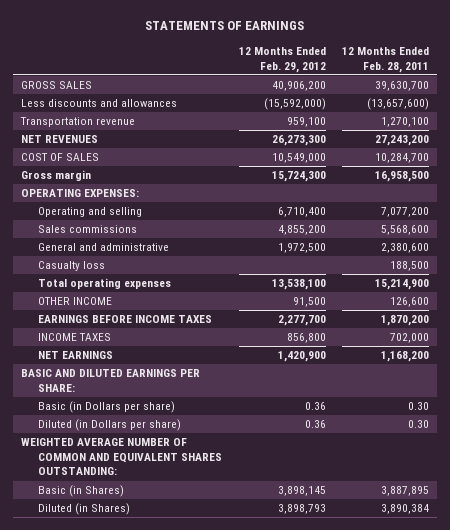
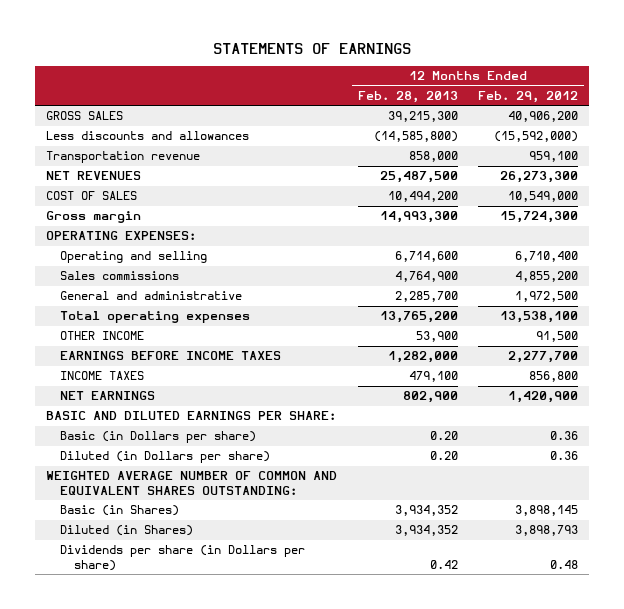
- | 12 Months Ended Feb. 29, 2012 | 12 Months Ended Feb. 28, 2011
+ | 12 Months Ended Feb. 28, 2013 | 12 Months Ended Feb. 29, 2012
- Casualty loss | | 188,500
+ Dividends per share (in Dollars per share) | 0.42 | 0.48

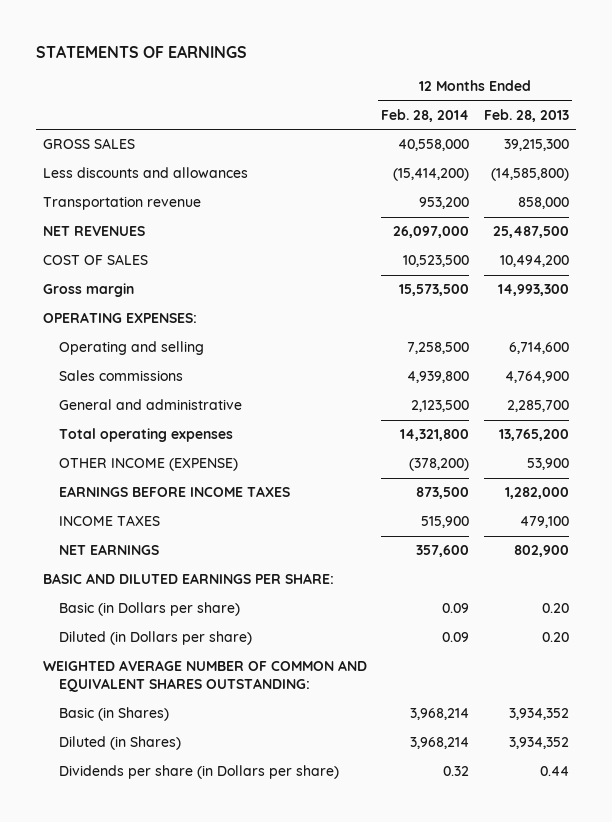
- | 12 Months Ended Feb. 28, 2013 | 12 Months Ended Feb. 29, 2012
+ | 12 Months Ended Feb. 28, 2014 | 12 Months Ended Feb. 28, 2013
- OTHER INCOME | 53,900 | 91,500
+ OTHER INCOME (EXPENSE) | (378,200) | 53,900
- Dividends per share (in Dollars per share) | 0.42 | 0.48
+ Dividends per share (in Dollars per share) | 0.32 | 0.44

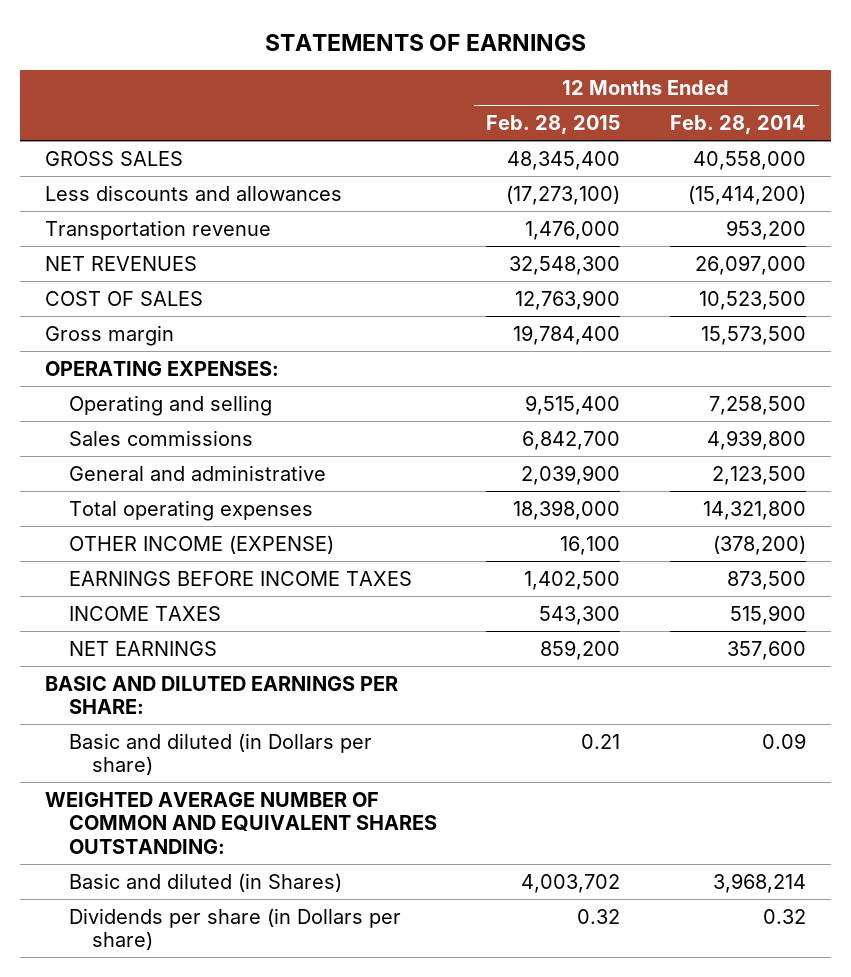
- | 12 Months Ended Feb. 28, 2014 | 12 Months Ended Feb. 28, 2013
+ | 12 Months Ended Feb. 28, 2015 | 12 Months Ended Feb. 28, 2014
- Basic (in Dollars per share) | 0.09 | 0.20
- Diluted (in Dollars per share) | 0.09 | 0.20
+ Basic and diluted (in Dollars per share) | 0.21 | 0.09
- Basic (in Shares) | 3,968,214 | 3,934,352
- Diluted (in Shares) | 3,968,214 | 3,934,352
+ Basic and diluted (in Shares) | 4,003,702 | 3,968,214

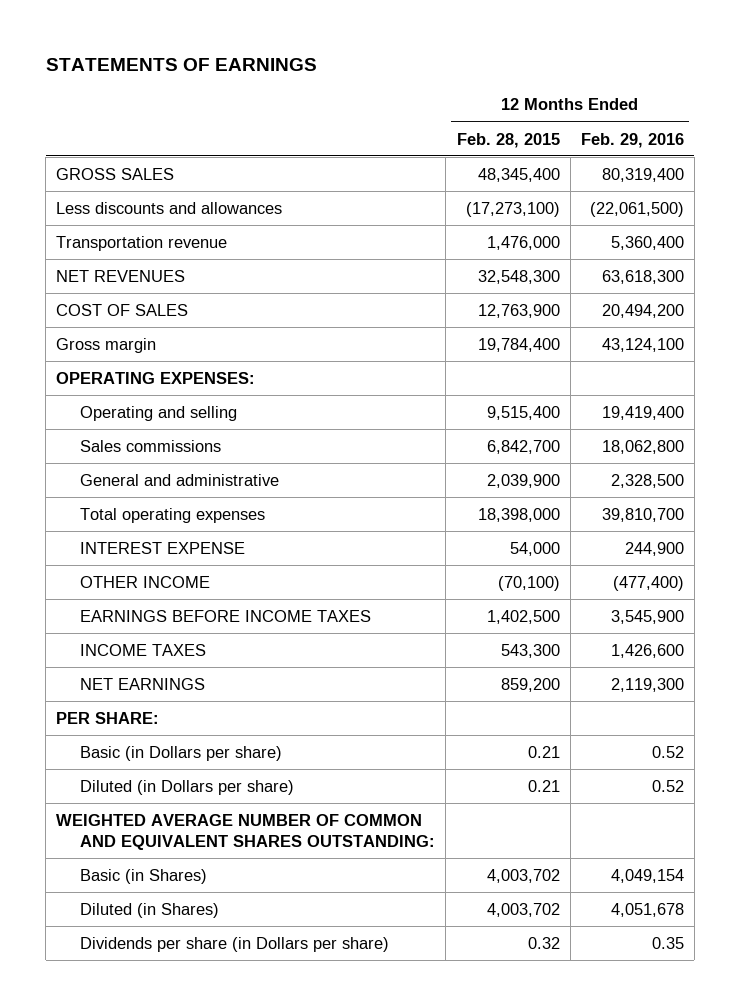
- | 12 Months Ended Feb. 28, 2015 | 12 Months Ended Feb. 28, 2014
+ | 12 Months Ended Feb. 28, 2015 | 12 Months Ended Feb. 29, 2016
- OTHER INCOME (EXPENSE) | 16,100 | (378,200)
+ INTEREST EXPENSE | 54,000 | 244,900
+ OTHER INCOME | (70,100) | (477,400)
- BASIC AND DILUTED EARNINGS PER SHARE:
- Basic and diluted (in Dollars per share) | 0.21 | 0.09
+ PER SHARE:
+ Basic (in Dollars per share) | 0.21 | 0.52
+ Diluted (in Dollars per share) | 0.21 | 0.52
- Basic and diluted (in Shares) | 4,003,702 | 3,968,214
+ Basic (in Shares) | 4,003,702 | 4,049,154
+ Diluted (in Shares) | 4,003,702 | 4,051,678

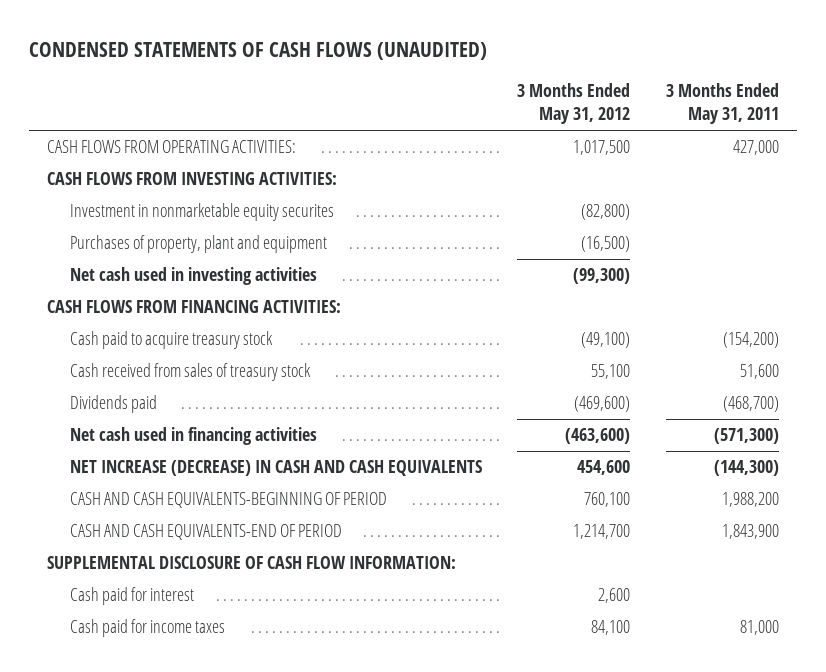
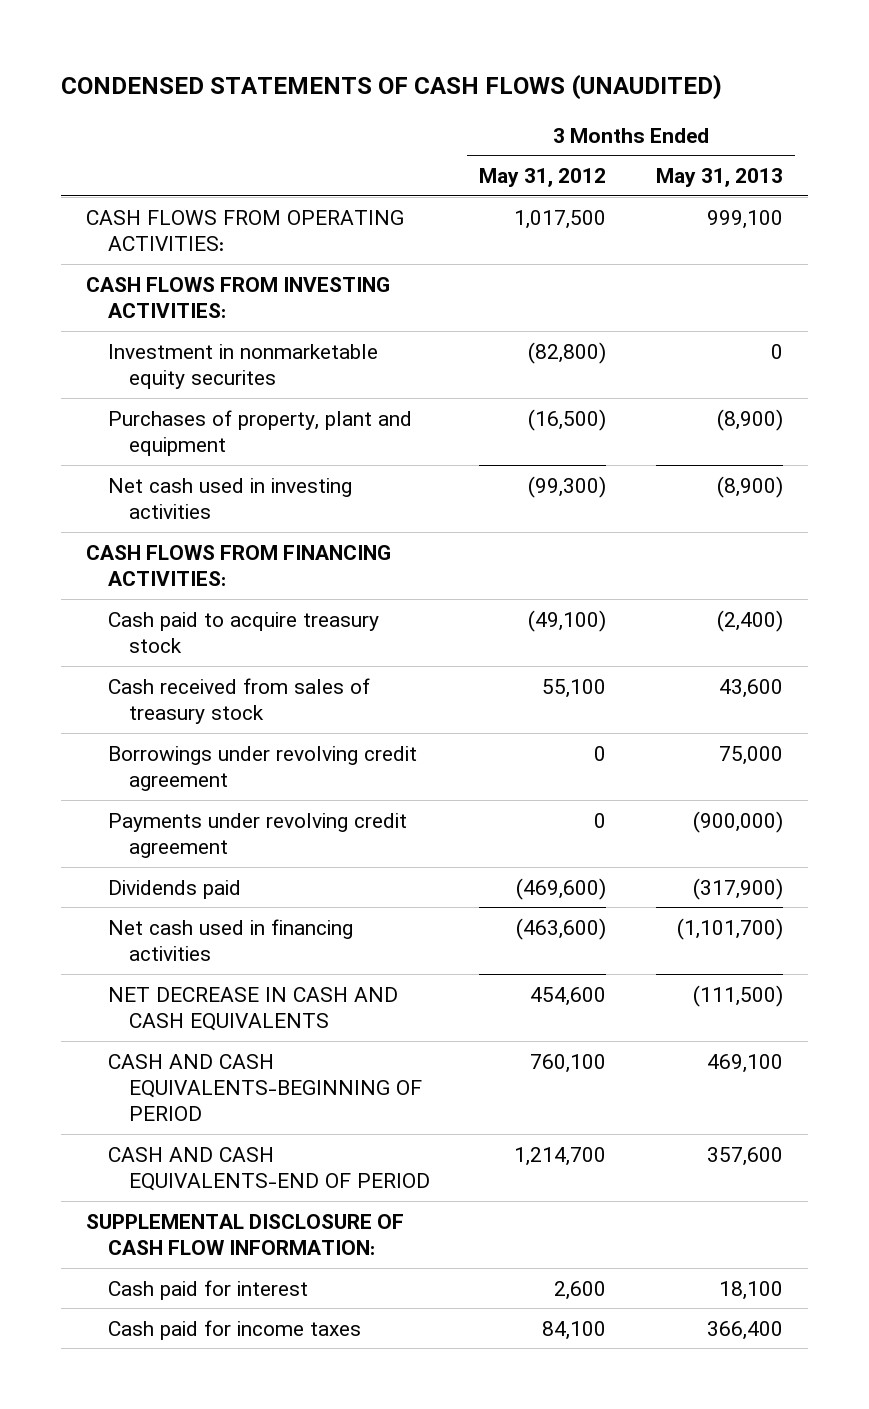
- | 3 Months Ended May 31, 2012 | 3 Months Ended May 31, 2011
+ | 3 Months Ended May 31, 2012 | 3 Months Ended May 31, 2013
+ Borrowings under revolving credit agreement | 0 | 75,000
+ Payments under revolving credit agreement | 0 | (900,000)
- NET INCREASE (DECREASE) IN CASH AND CASH EQUIVALENTS | 454,600 | (144,300)
+ NET DECREASE IN CASH AND CASH EQUIVALENTS | 454,600 | (111,500)

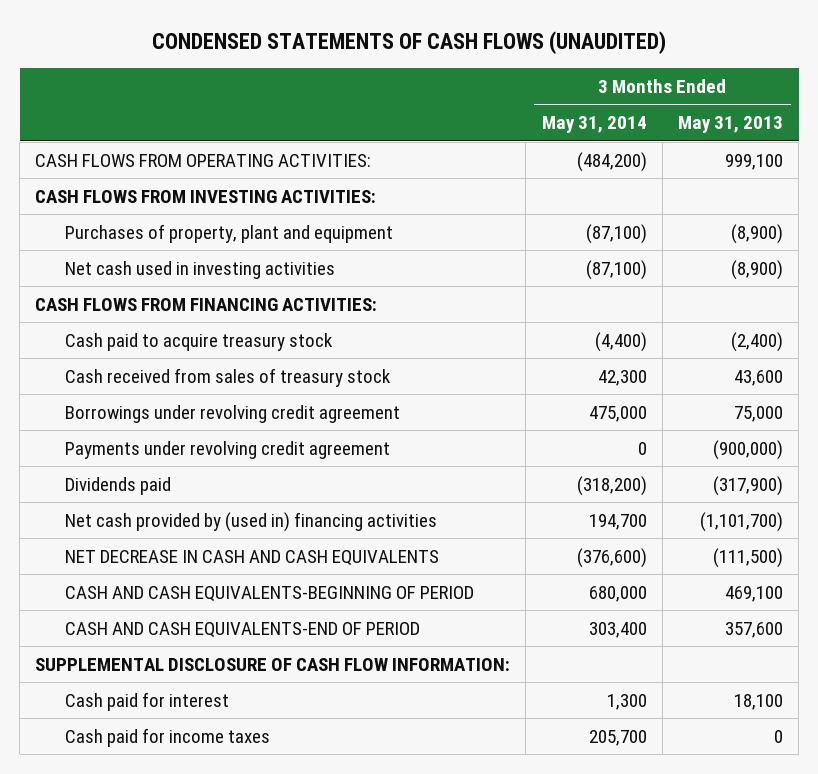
- | 3 Months Ended May 31, 2012 | 3 Months Ended May 31, 2013
+ | 3 Months Ended May 31, 2014 | 3 Months Ended May 31, 2013
- Investment in nonmarketable equity securites | (82,800) | 0
- Net cash used in financing activities | (463,600) | (1,101,700)
+ Net cash provided by (used in) financing activities | 194,700 | (1,101,700)
- Cash paid for income taxes | 84,100 | 366,400
+ Cash paid for income taxes | 205,700 | 0

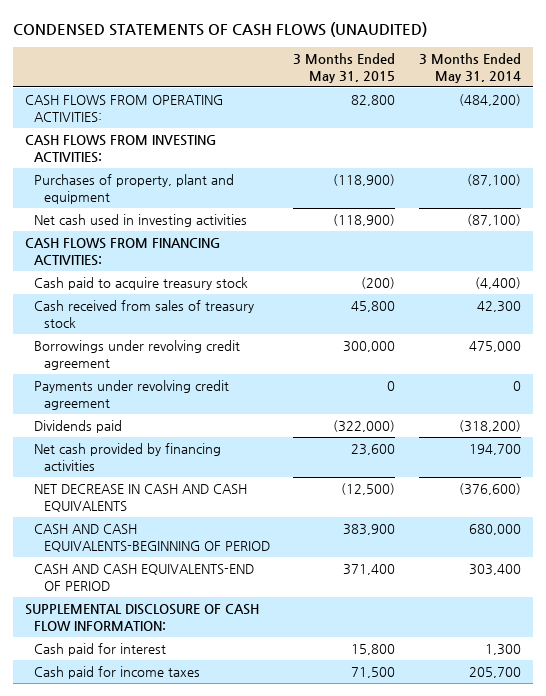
- | 3 Months Ended May 31, 2014 | 3 Months Ended May 31, 2013
+ | 3 Months Ended May 31, 2015 | 3 Months Ended May 31, 2014
- Net cash provided by (used in) financing activities | 194,700 | (1,101,700)
+ Net cash provided by financing activities | 23,600 | 194,700

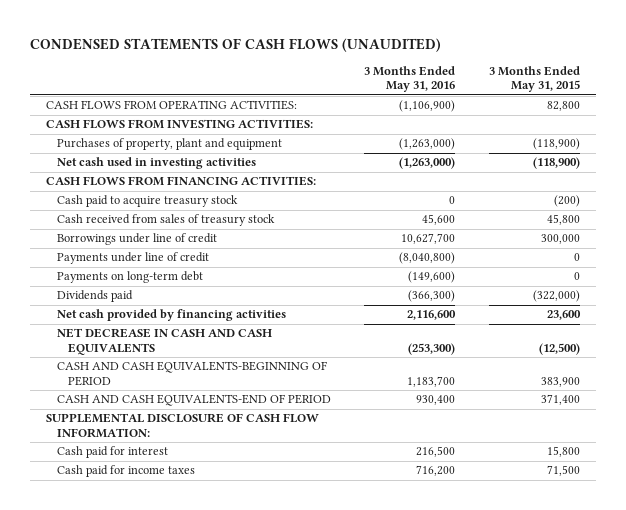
- | 3 Months Ended May 31, 2015 | 3 Months Ended May 31, 2014
+ | 3 Months Ended May 31, 2016 | 3 Months Ended May 31, 2015
- Borrowings under revolving credit agreement | 300,000 | 475,000
- Payments under revolving credit agreement | 0 | 0
+ Borrowings under line of credit | 10,627,700 | 300,000
+ Payments under line of credit | (8,040,800) | 0
+ Payments on long-term debt | (149,600) | 0

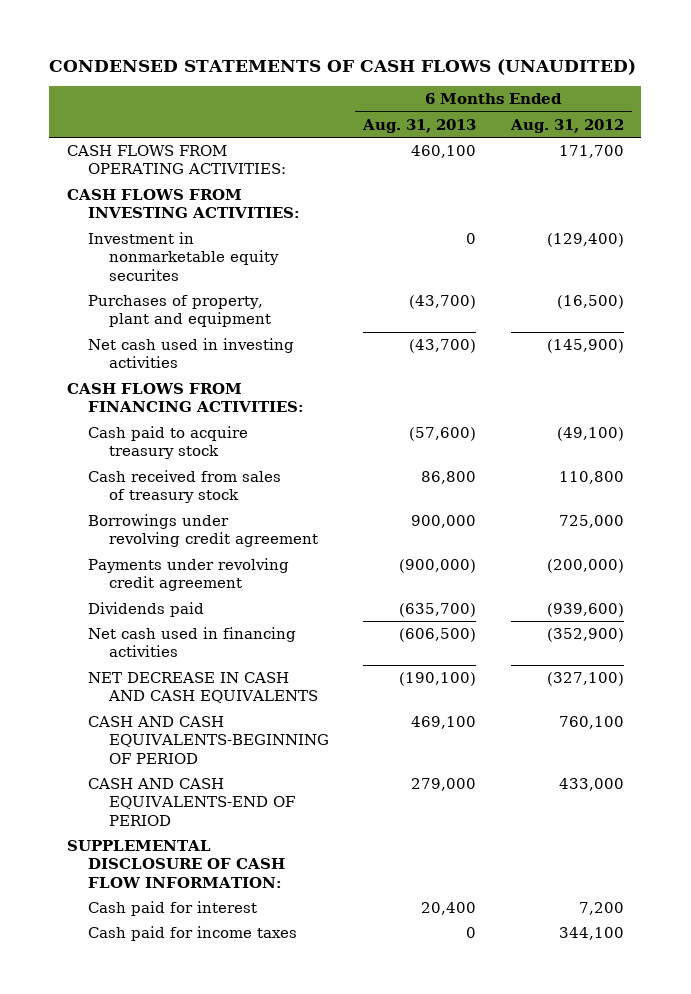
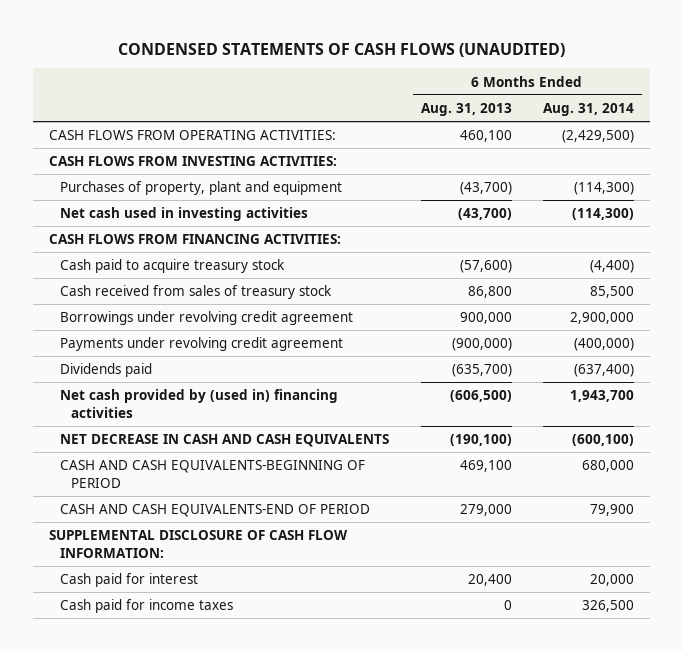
- | 6 Months Ended Aug. 31, 2013 | 6 Months Ended Aug. 31, 2012
+ | 6 Months Ended Aug. 31, 2013 | 6 Months Ended Aug. 31, 2014
- Investment in nonmarketable equity securites | 0 | (129,400)
- Net cash used in financing activities | (606,500) | (352,900)
+ Net cash provided by (used in) financing activities | (606,500) | 1,943,700

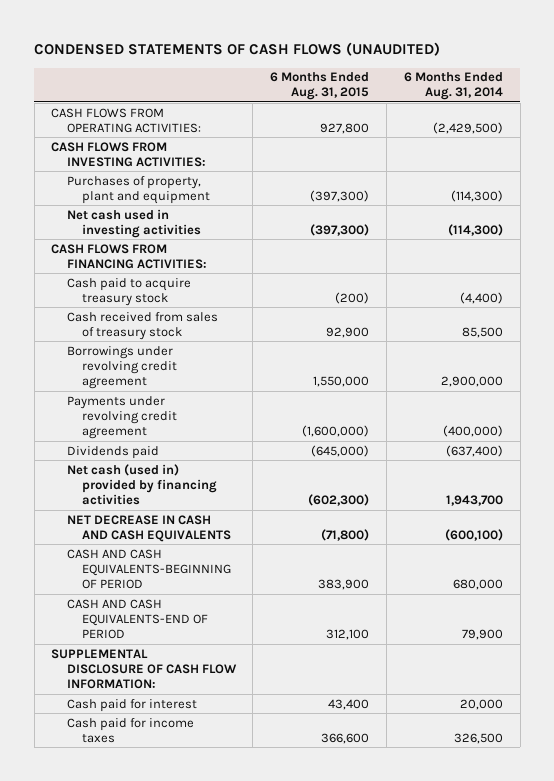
- | 6 Months Ended Aug. 31, 2013 | 6 Months Ended Aug. 31, 2014
+ | 6 Months Ended Aug. 31, 2015 | 6 Months Ended Aug. 31, 2014
- Net cash provided by (used in) financing activities | (606,500) | 1,943,700
+ Net cash (used in) provided by financing activities | (602,300) | 1,943,700

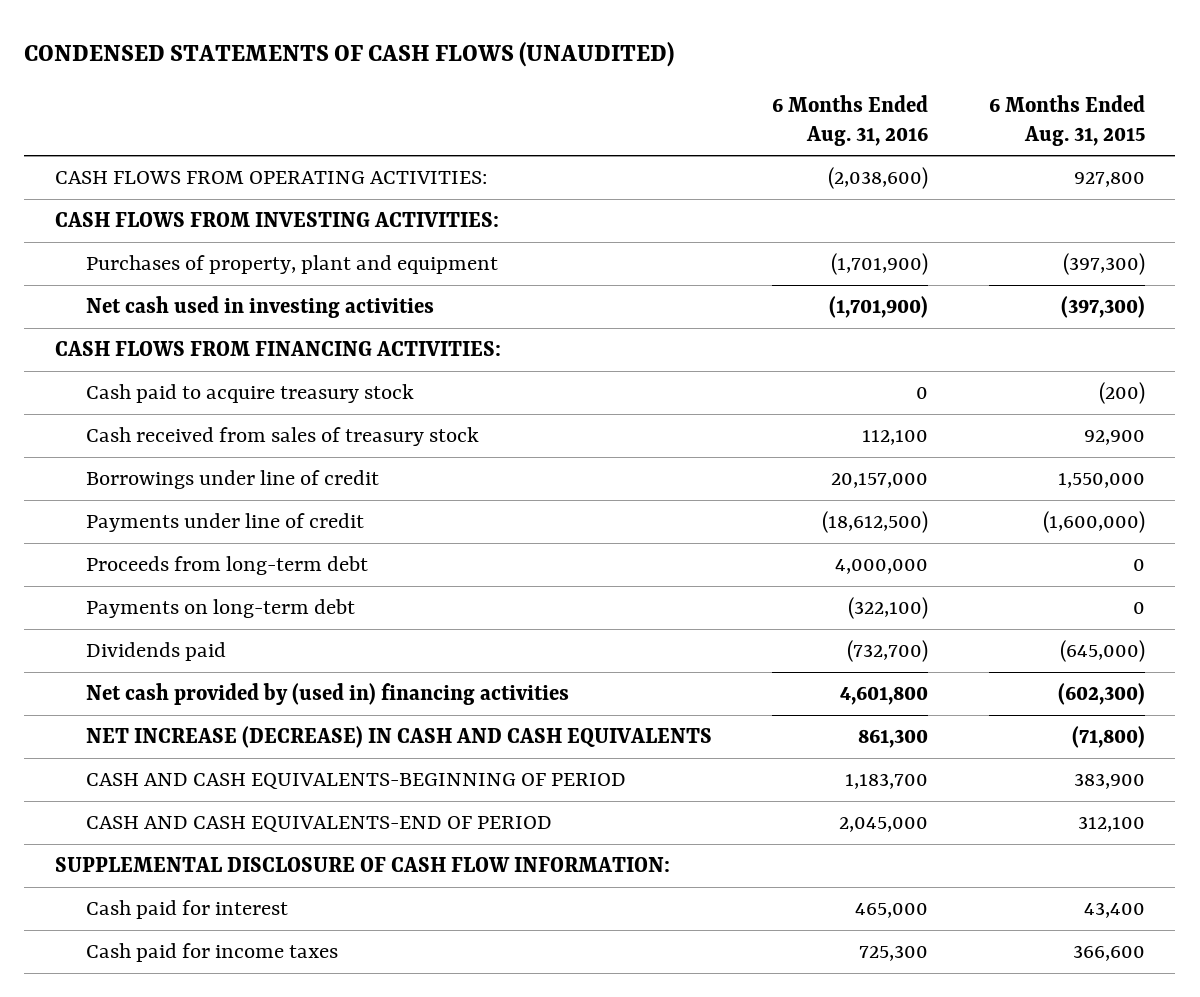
- | 6 Months Ended Aug. 31, 2015 | 6 Months Ended Aug. 31, 2014
+ | 6 Months Ended Aug. 31, 2016 | 6 Months Ended Aug. 31, 2015
- Borrowings under revolving credit agreement | 1,550,000 | 2,900,000
- Payments under revolving credit agreement | (1,600,000) | (400,000)
+ Borrowings under line of credit | 20,157,000 | 1,550,000
+ Payments under line of credit | (18,612,500) | (1,600,000)
+ Proceeds from long-term debt | 4,000,000 | 0
+ Payments on long-term debt | (322,100) | 0
- Net cash (used in) provided by financing activities | (602,300) | 1,943,700
- NET DECREASE IN CASH AND CASH EQUIVALENTS | (71,800) | (600,100)
+ Net cash provided by (used in) financing activities | 4,601,800 | (602,300)
+ NET INCREASE (DECREASE) IN CASH AND CASH EQUIVALENTS | 861,300 | (71,800)

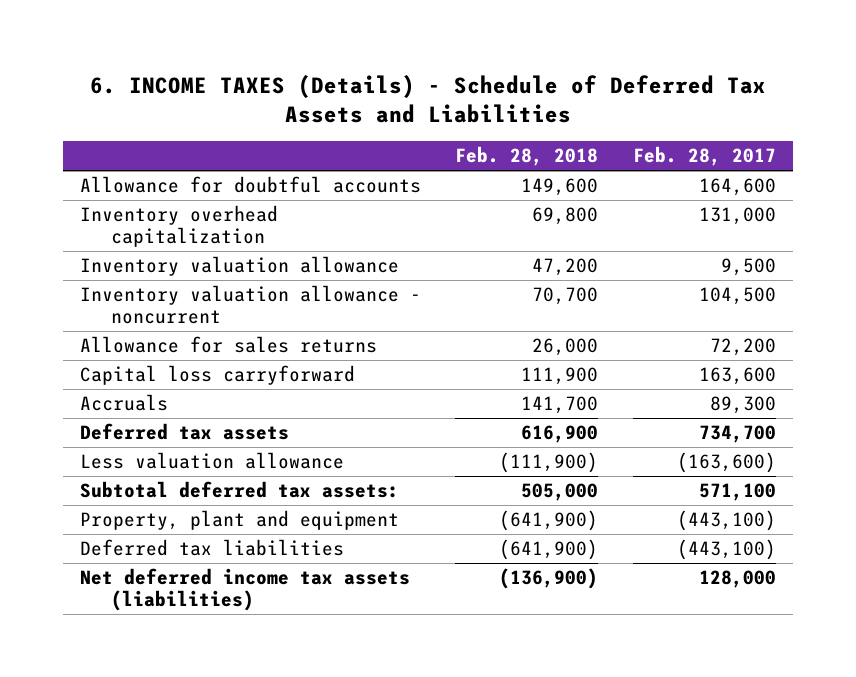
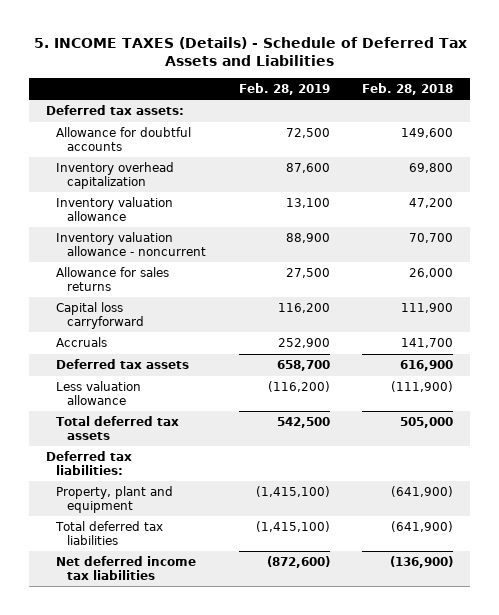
- 6. INCOME TAXES (Details) - Schedule of Deferred Tax Assets and Liabilities
+ 5. INCOME TAXES (Details) - Schedule of Deferred Tax Assets and Liabilities
- | Feb. 28, 2018 | Feb. 28, 2017
+ | Feb. 28, 2019 | Feb. 28, 2018
+ Deferred tax assets:
- Subtotal deferred tax assets: | 505,000 | 571,100
+ Total deferred tax assets | 542,500 | 505,000
+ Deferred tax liabilities:
- Deferred tax liabilities | (641,900) | (443,100)
- Net deferred income tax assets (liabilities) | (136,900) | 128,000
+ Total deferred tax liabilities | (1,415,100) | (641,900)
+ Net deferred income tax liabilities | (872,600) | (136,900)

